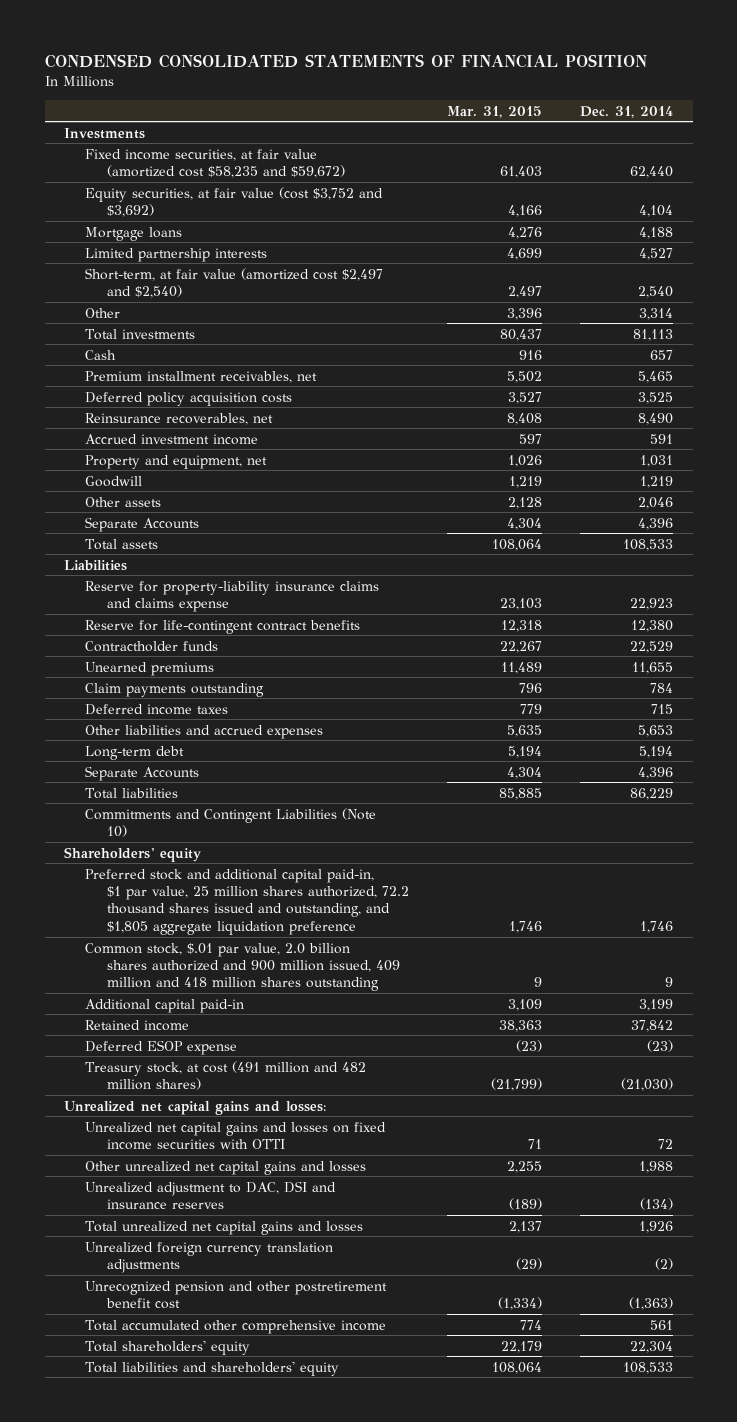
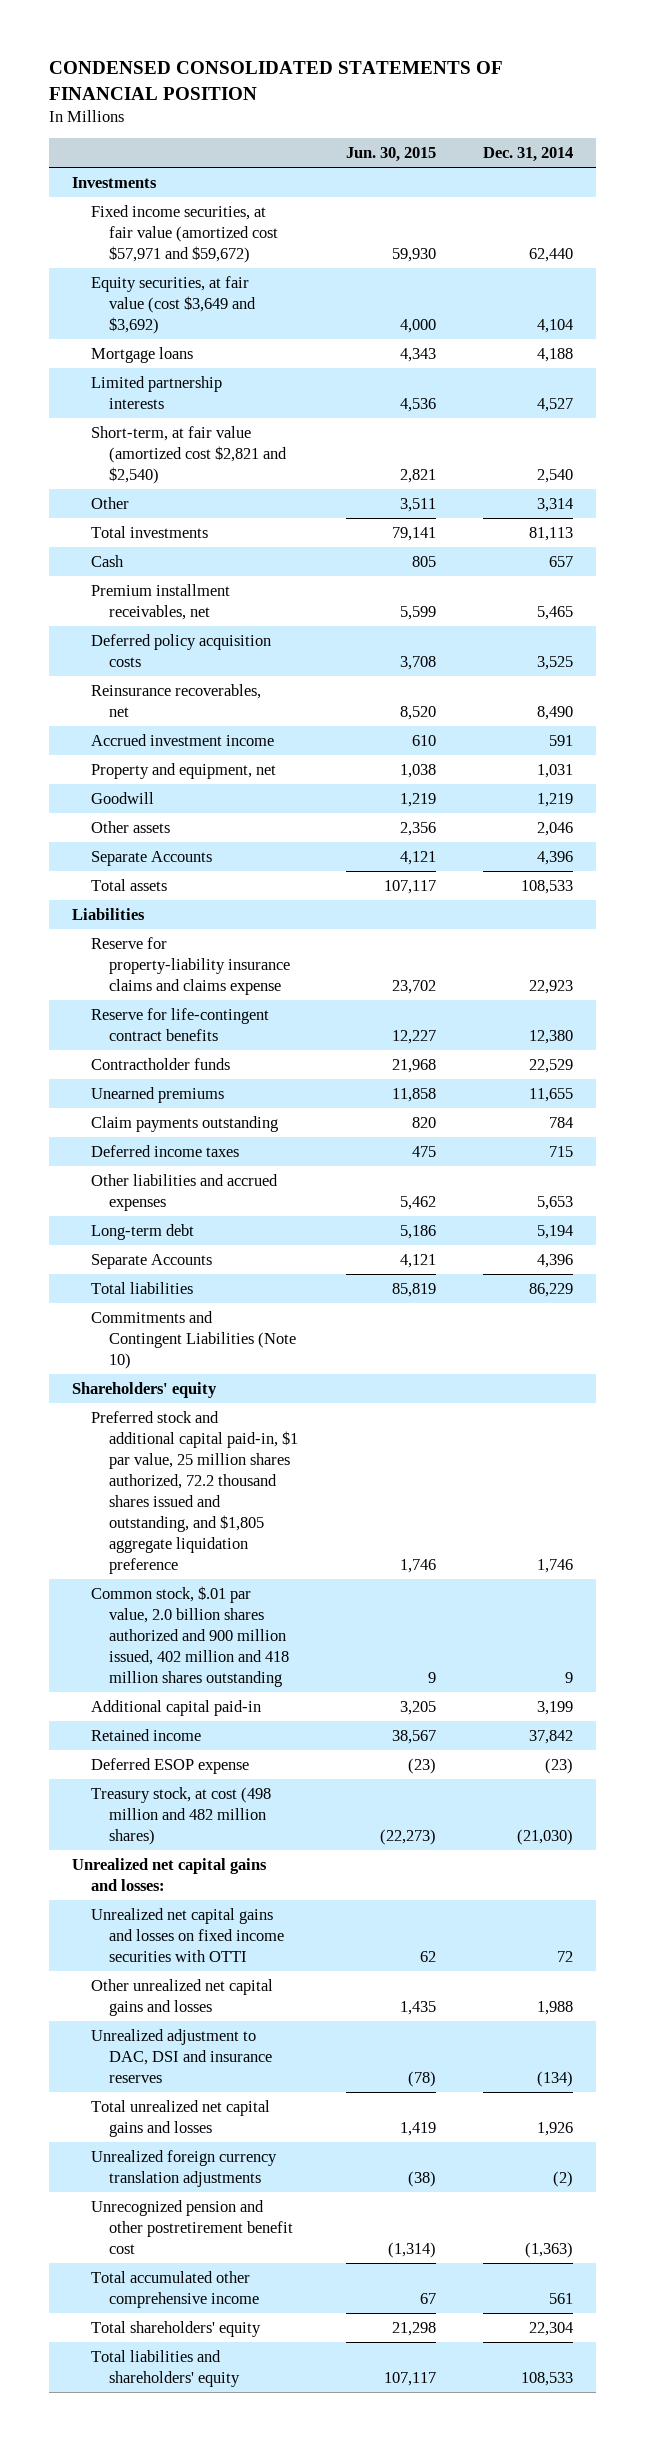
- | Mar. 31, 2015 | Dec. 31, 2014
+ | Jun. 30, 2015 | Dec. 31, 2014
- Fixed income securities, at fair value (amortized cost $58,235 and $59,672) | 61,403 | 62,440
- Equity securities, at fair value (cost $3,752 and $3,692) | 4,166 | 4,104
+ Fixed income securities, at fair value (amortized cost $57,971 and $59,672) | 59,930 | 62,440
+ Equity securities, at fair value (cost $3,649 and $3,692) | 4,000 | 4,104
- Short-term, at fair value (amortized cost $2,497 and $2,540) | 2,497 | 2,540
+ Short-term, at fair value (amortized cost $2,821 and $2,540) | 2,821 | 2,540
- Common stock, $.01 par value, 2.0 billion shares authorized and 900 million issued, 409 million and 418 million shares outstanding | 9 | 9
+ Common stock, $.01 par value, 2.0 billion shares authorized and 900 million issued, 402 million and 418 million shares outstanding | 9 | 9
- Treasury stock, at cost (491 million and 482 million shares) | (21,799) | (21,030)
+ Treasury stock, at cost (498 million and 482 million shares) | (22,273) | (21,030)

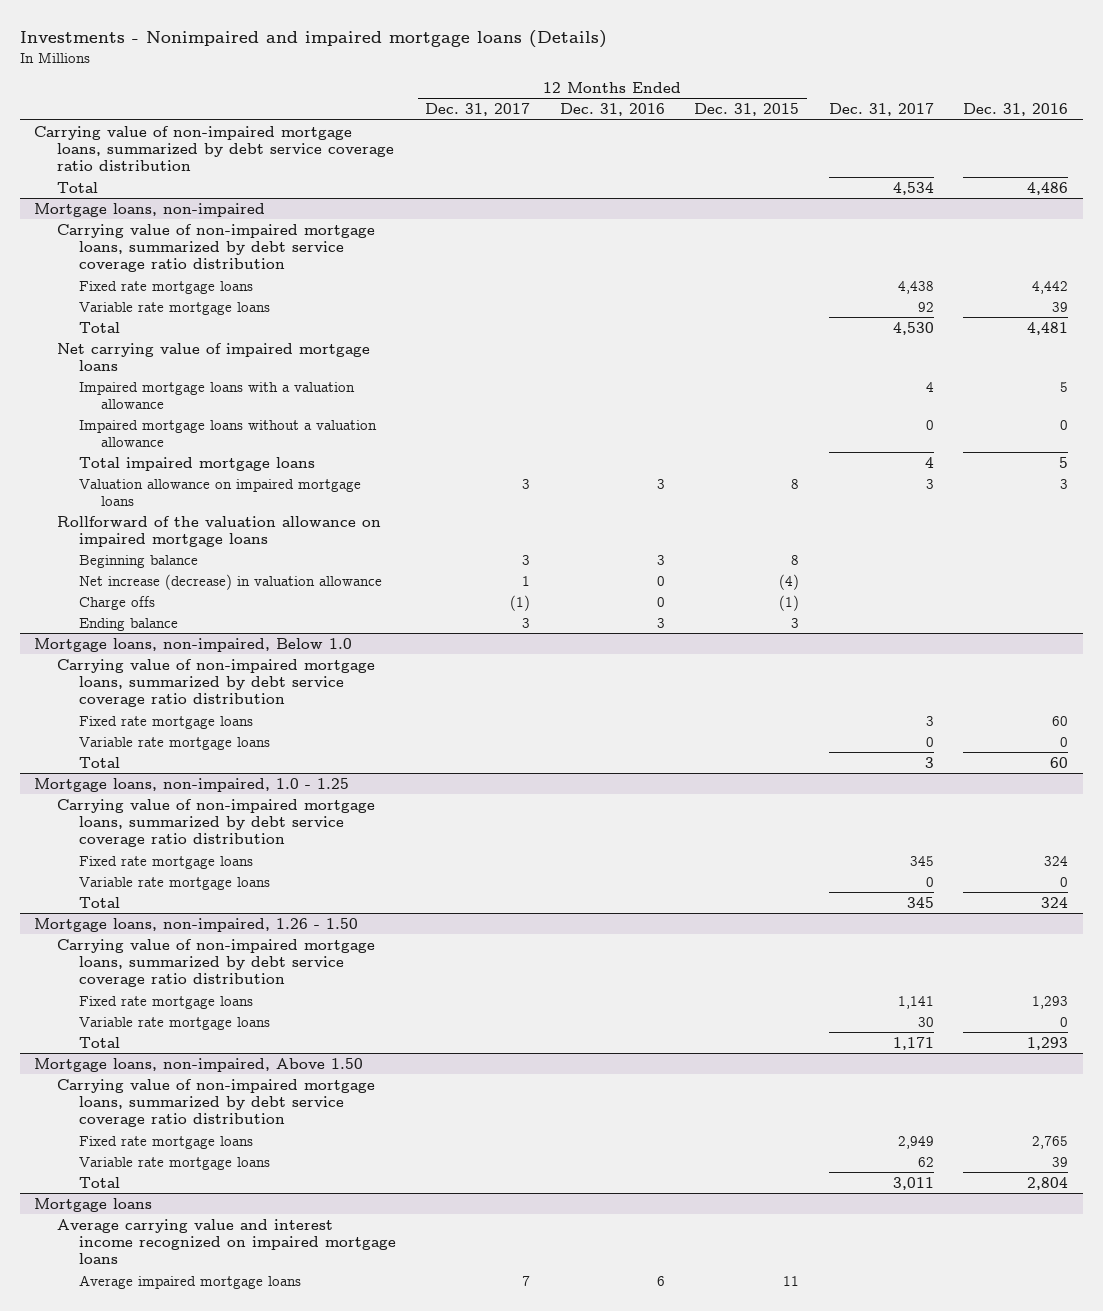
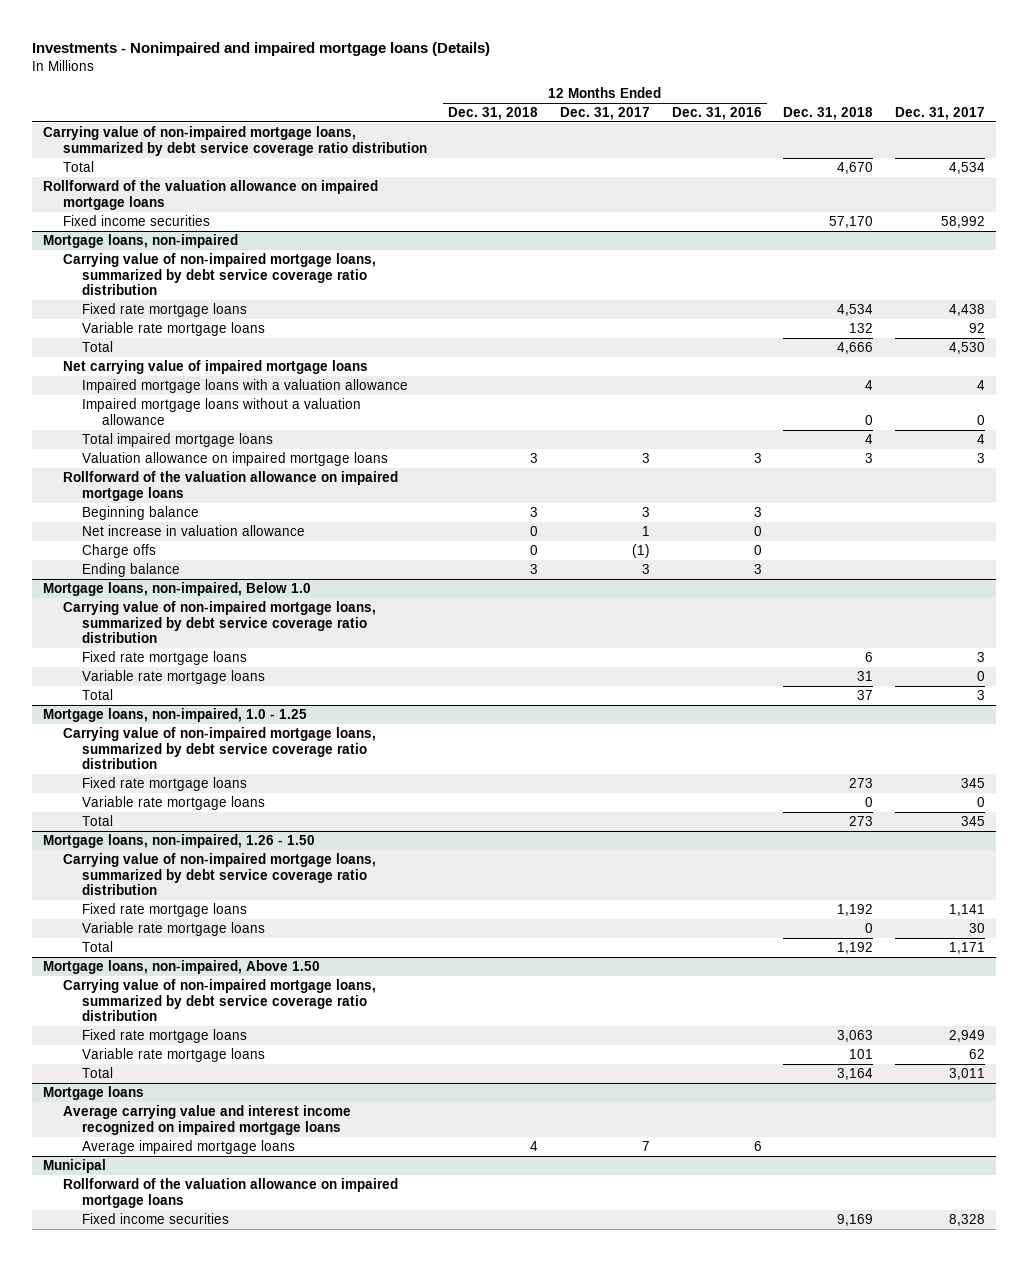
- | 12 Months Ended Dec. 31, 2017 | 12 Months Ended Dec. 31, 2016 | 12 Months Ended Dec. 31, 2015 | Dec. 31, 2017 | Dec. 31, 2016
+ | 12 Months Ended Dec. 31, 2018 | 12 Months Ended Dec. 31, 2017 | 12 Months Ended Dec. 31, 2016 | Dec. 31, 2018 | Dec. 31, 2017
+ Rollforward of the valuation allowance on impaired mortgage loans
+ Fixed income securities | | | | 57,170 | 58,992
@ Mortgage loans, non-impaired
- Net increase (decrease) in valuation allowance | 1 | 0 | (4) | |
+ Net increase in valuation allowance | 0 | 1 | 0 | |
+ Municipal
+ Rollforward of the valuation allowance on impaired mortgage loans
+ Fixed income securities | | | | 9,169 | 8,328

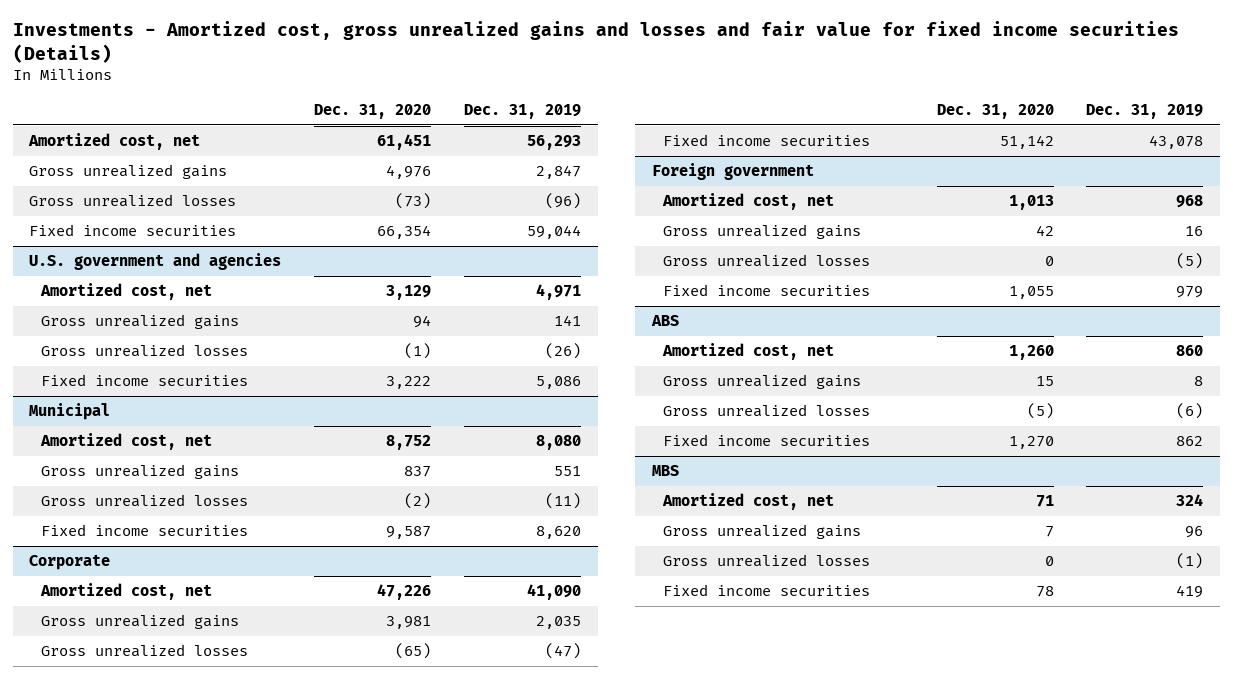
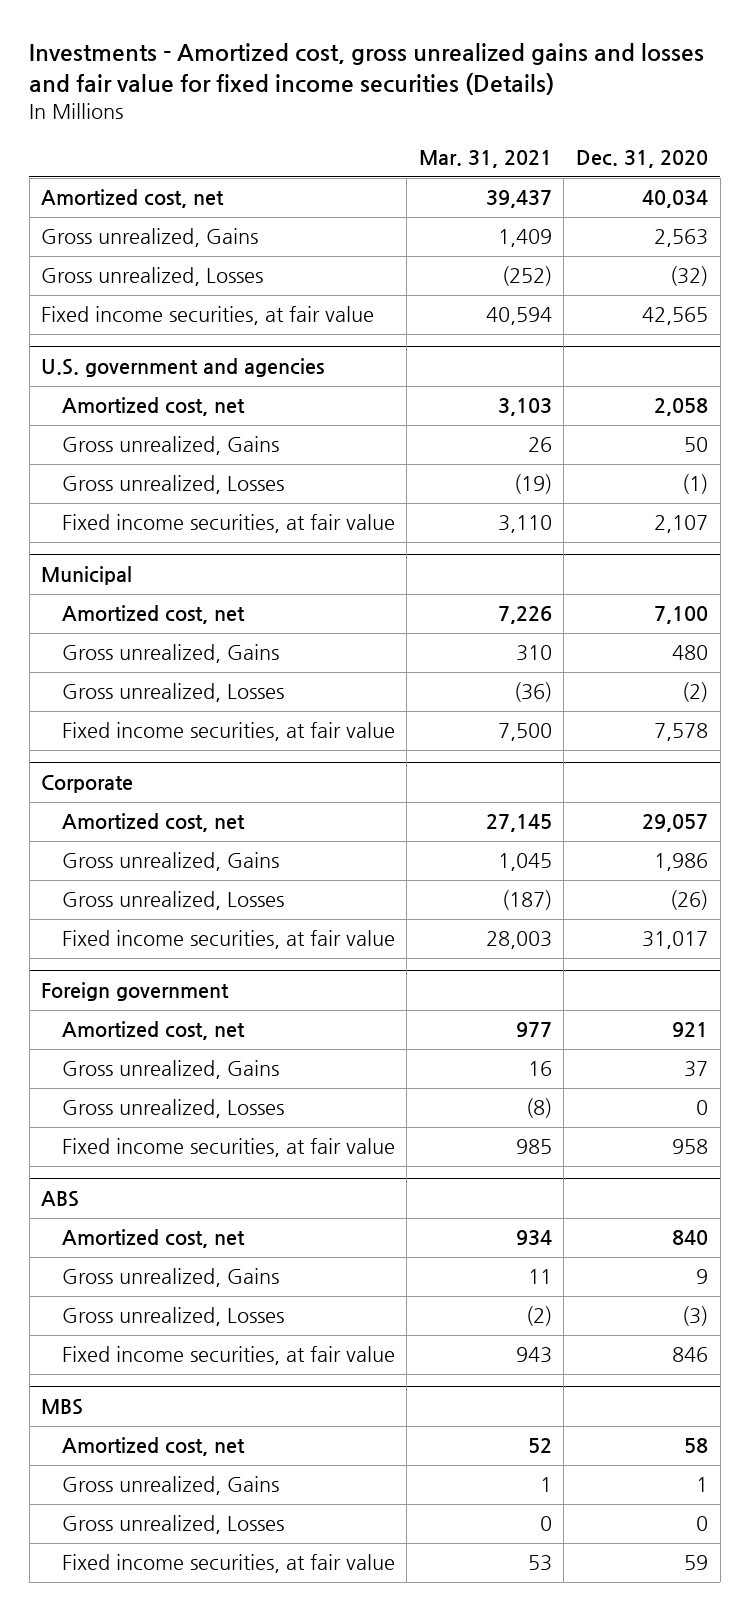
- | Dec. 31, 2020 | Dec. 31, 2019
+ | Mar. 31, 2021 | Dec. 31, 2020
- Amortized cost, net | 61,451 | 56,293
- Gross unrealized gains | 4,976 | 2,847
- Gross unrealized losses | (73) | (96)
- Fixed income securities | 66,354 | 59,044
+ Amortized cost, net | 39,437 | 40,034
+ Gross unrealized, Gains | 1,409 | 2,563
+ Gross unrealized, Losses | (252) | (32)
+ Fixed income securities, at fair value | 40,594 | 42,565
@ U.S. government and agencies
- Amortized cost, net | 3,129 | 4,971
- Gross unrealized gains | 94 | 141
- Gross unrealized losses | (1) | (26)
- Fixed income securities | 3,222 | 5,086
+ Amortized cost, net | 3,103 | 2,058
+ Gross unrealized, Gains | 26 | 50
+ Gross unrealized, Losses | (19) | (1)
+ Fixed income securities, at fair value | 3,110 | 2,107
@ Municipal
- Amortized cost, net | 8,752 | 8,080
- Gross unrealized gains | 837 | 551
- Gross unrealized losses | (2) | (11)
- Fixed income securities | 9,587 | 8,620
+ Amortized cost, net | 7,226 | 7,100
+ Gross unrealized, Gains | 310 | 480
+ Gross unrealized, Losses | (36) | (2)
+ Fixed income securities, at fair value | 7,500 | 7,578
@ Corporate
- Amortized cost, net | 47,226 | 41,090
- Gross unrealized gains | 3,981 | 2,035
- Gross unrealized losses | (65) | (47)
- Fixed income securities | 51,142 | 43,078
+ Amortized cost, net | 27,145 | 29,057
+ Gross unrealized, Gains | 1,045 | 1,986
+ Gross unrealized, Losses | (187) | (26)
+ Fixed income securities, at fair value | 28,003 | 31,017
@ Foreign government
- Amortized cost, net | 1,013 | 968
- Gross unrealized gains | 42 | 16
- Gross unrealized losses | 0 | (5)
- Fixed income securities | 1,055 | 979
+ Amortized cost, net | 977 | 921
+ Gross unrealized, Gains | 16 | 37
+ Gross unrealized, Losses | (8) | 0
+ Fixed income securities, at fair value | 985 | 958
@ ABS
- Amortized cost, net | 1,260 | 860
- Gross unrealized gains | 15 | 8
- Gross unrealized losses | (5) | (6)
- Fixed income securities | 1,270 | 862
+ Amortized cost, net | 934 | 840
+ Gross unrealized, Gains | 11 | 9
+ Gross unrealized, Losses | (2) | (3)
+ Fixed income securities, at fair value | 943 | 846
@ MBS
- Amortized cost, net | 71 | 324
- Gross unrealized gains | 7 | 96
- Gross unrealized losses | 0 | (1)
- Fixed income securities | 78 | 419
+ Amortized cost, net | 52 | 58
+ Gross unrealized, Gains | 1 | 1
+ Gross unrealized, Losses | 0 | 0
+ Fixed income securities, at fair value | 53 | 59

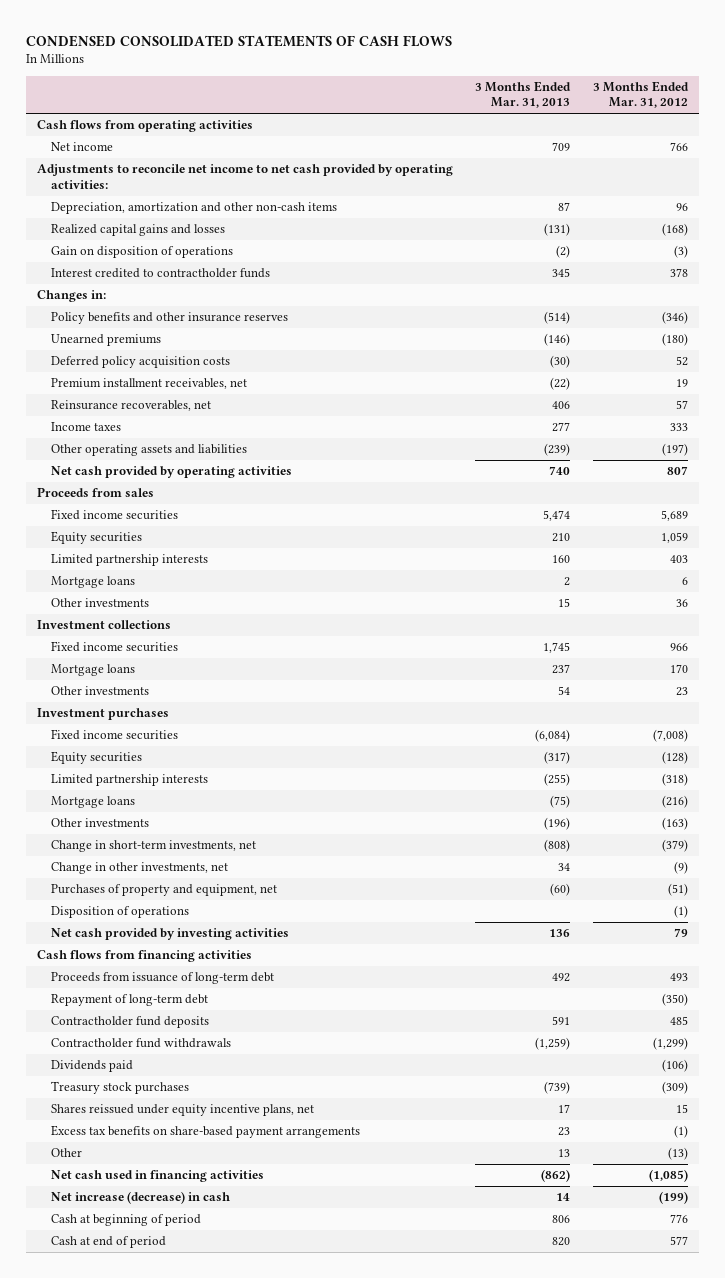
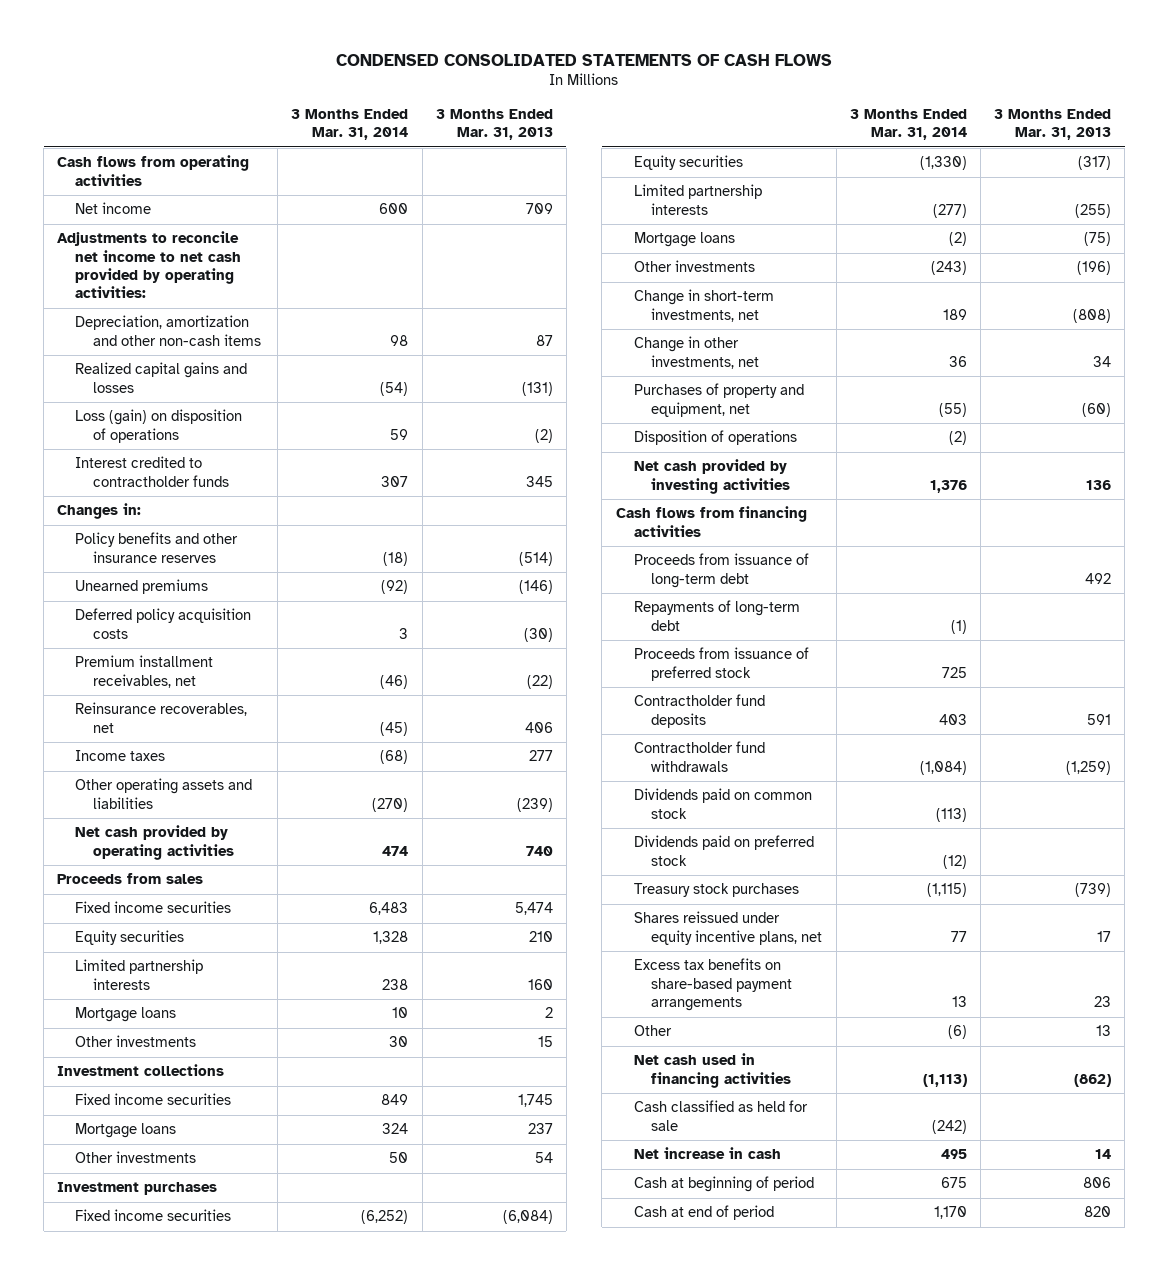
- | 3 Months Ended Mar. 31, 2013 | 3 Months Ended Mar. 31, 2012
+ | 3 Months Ended Mar. 31, 2014 | 3 Months Ended Mar. 31, 2013
- Gain on disposition of operations | (2) | (3)
+ Loss (gain) on disposition of operations | 59 | (2)
- Repayment of long-term debt | | (350)
+ Repayments of long-term debt | (1) |
+ Proceeds from issuance of preferred stock | 725 |
- Dividends paid | | (106)
+ Dividends paid on common stock | (113) |
+ Dividends paid on preferred stock | (12) |
- Net increase (decrease) in cash | 14 | (199)
+ Cash classified as held for sale | (242) |
+ Net increase in cash | 495 | 14

